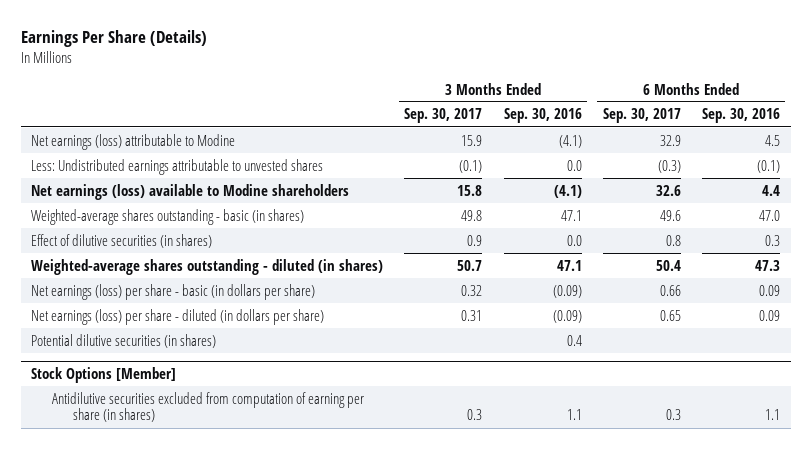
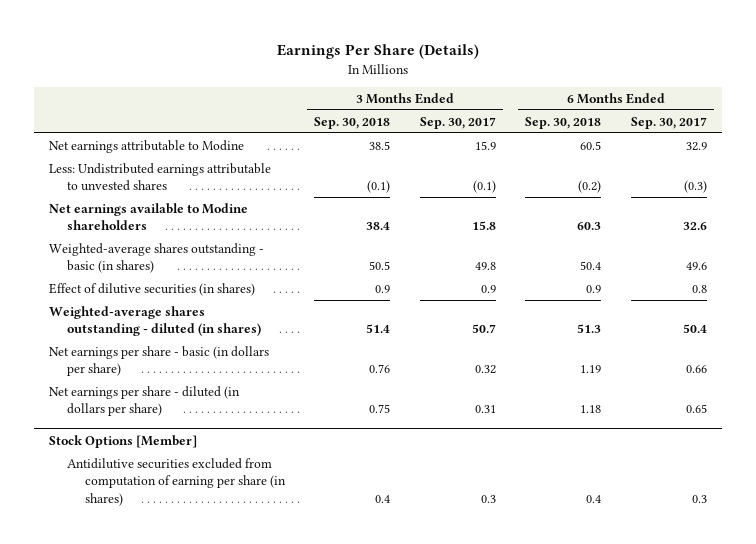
- | 3 Months Ended Sep. 30, 2017 | 3 Months Ended Sep. 30, 2016 | 6 Months Ended Sep. 30, 2017 | 6 Months Ended Sep. 30, 2016
+ | 3 Months Ended Sep. 30, 2018 | 3 Months Ended Sep. 30, 2017 | 6 Months Ended Sep. 30, 2018 | 6 Months Ended Sep. 30, 2017
- Net earnings (loss) attributable to Modine | 15.9 | (4.1) | 32.9 | 4.5
+ Net earnings attributable to Modine | 38.5 | 15.9 | 60.5 | 32.9
- Net earnings (loss) available to Modine shareholders | 15.8 | (4.1) | 32.6 | 4.4
+ Net earnings available to Modine shareholders | 38.4 | 15.8 | 60.3 | 32.6
- Net earnings (loss) per share - basic (in dollars per share) | 0.32 | (0.09) | 0.66 | 0.09
- Net earnings (loss) per share - diluted (in dollars per share) | 0.31 | (0.09) | 0.65 | 0.09
- Potential dilutive securities (in shares) | | 0.4 | |
+ Net earnings per share - basic (in dollars per share) | 0.76 | 0.32 | 1.19 | 0.66
+ Net earnings per share - diluted (in dollars per share) | 0.75 | 0.31 | 1.18 | 0.65

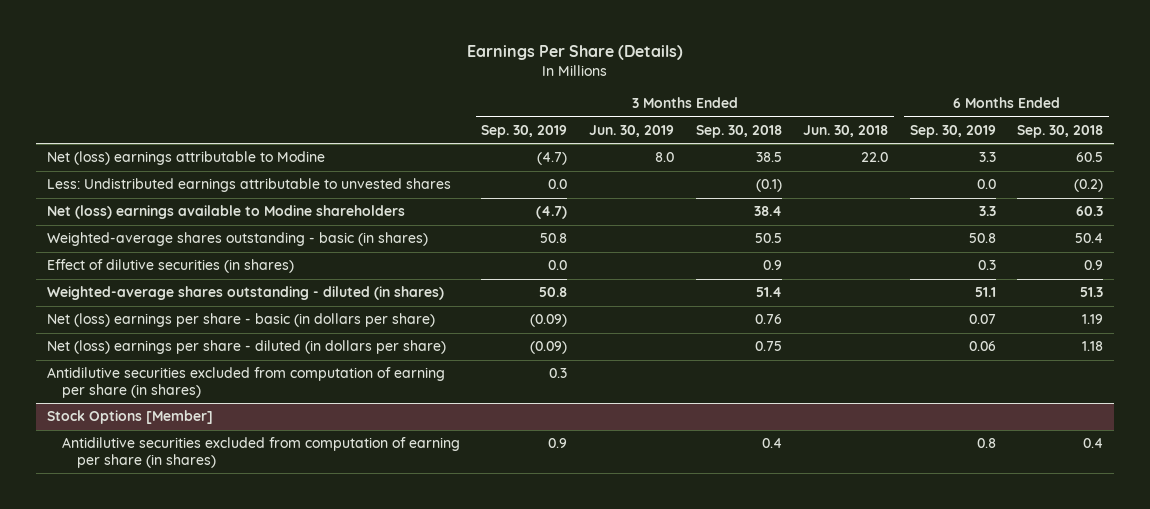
- | 3 Months Ended Sep. 30, 2018 | 3 Months Ended Sep. 30, 2017 | 6 Months Ended Sep. 30, 2018 | 6 Months Ended Sep. 30, 2017
+ | 3 Months Ended Sep. 30, 2019 | 3 Months Ended Jun. 30, 2019 | 3 Months Ended Sep. 30, 2018 | 3 Months Ended Jun. 30, 2018 | 6 Months Ended Sep. 30, 2019 | 6 Months Ended Sep. 30, 2018
- Net earnings attributable to Modine | 38.5 | 15.9 | 60.5 | 32.9
+ Net (loss) earnings attributable to Modine | (4.7) | 8.0 | 38.5 | 22.0 | 3.3 | 60.5
- Net earnings available to Modine shareholders | 38.4 | 15.8 | 60.3 | 32.6
+ Net (loss) earnings available to Modine shareholders | (4.7) | | 38.4 | | 3.3 | 60.3
- Net earnings per share - basic (in dollars per share) | 0.76 | 0.32 | 1.19 | 0.66
- Net earnings per share - diluted (in dollars per share) | 0.75 | 0.31 | 1.18 | 0.65
+ Net (loss) earnings per share - basic (in dollars per share) | (0.09) | | 0.76 | | 0.07 | 1.19
+ Net (loss) earnings per share - diluted (in dollars per share) | (0.09) | | 0.75 | | 0.06 | 1.18
+ Antidilutive securities excluded from computation of earning per share (in shares) | 0.3 | | | | |

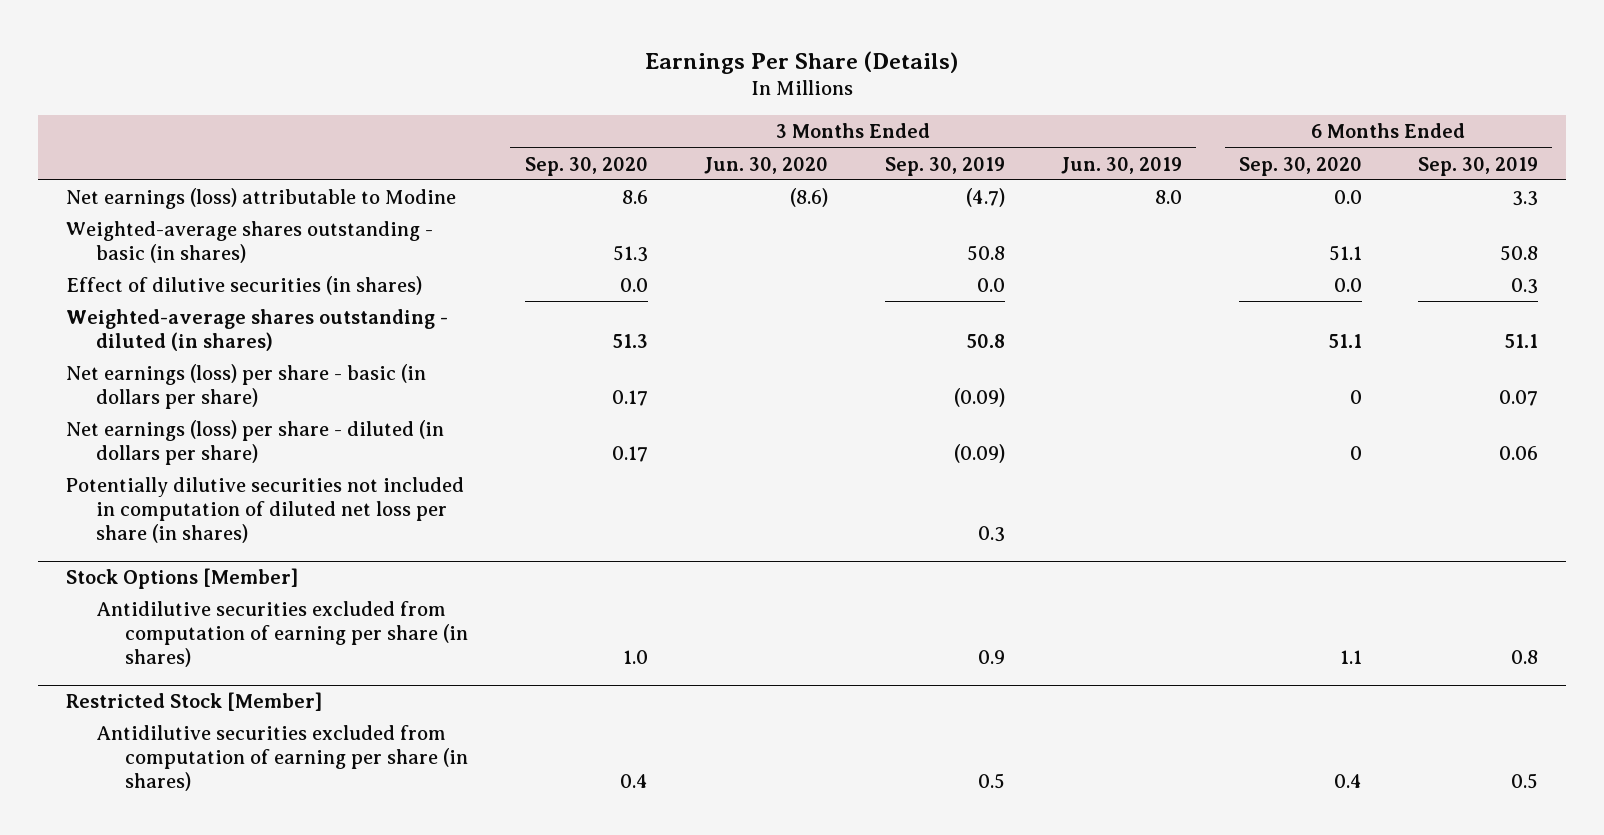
- | 3 Months Ended Sep. 30, 2019 | 3 Months Ended Jun. 30, 2019 | 3 Months Ended Sep. 30, 2018 | 3 Months Ended Jun. 30, 2018 | 6 Months Ended Sep. 30, 2019 | 6 Months Ended Sep. 30, 2018
+ | 3 Months Ended Sep. 30, 2020 | 3 Months Ended Jun. 30, 2020 | 3 Months Ended Sep. 30, 2019 | 3 Months Ended Jun. 30, 2019 | 6 Months Ended Sep. 30, 2020 | 6 Months Ended Sep. 30, 2019
- Net (loss) earnings attributable to Modine | (4.7) | 8.0 | 38.5 | 22.0 | 3.3 | 60.5
- Less: Undistributed earnings attributable to unvested shares | 0.0 | | (0.1) | | 0.0 | (0.2)
- Net (loss) earnings available to Modine shareholders | (4.7) | | 38.4 | | 3.3 | 60.3
+ Net earnings (loss) attributable to Modine | 8.6 | (8.6) | (4.7) | 8.0 | 0.0 | 3.3
- Net (loss) earnings per share - basic (in dollars per share) | (0.09) | | 0.76 | | 0.07 | 1.19
- Net (loss) earnings per share - diluted (in dollars per share) | (0.09) | | 0.75 | | 0.06 | 1.18
- Antidilutive securities excluded from computation of earning per share (in shares) | 0.3 | | | | |
+ Net earnings (loss) per share - basic (in dollars per share) | 0.17 | | (0.09) | | 0 | 0.07
+ Net earnings (loss) per share - diluted (in dollars per share) | 0.17 | | (0.09) | | 0 | 0.06
+ Potentially dilutive securities not included in computation of diluted net loss per share (in shares) | | | 0.3 | | |
+ Restricted Stock [Member]
+ Antidilutive securities excluded from computation of earning per share (in shares) | 0.4 | | 0.5 | | 0.4 | 0.5

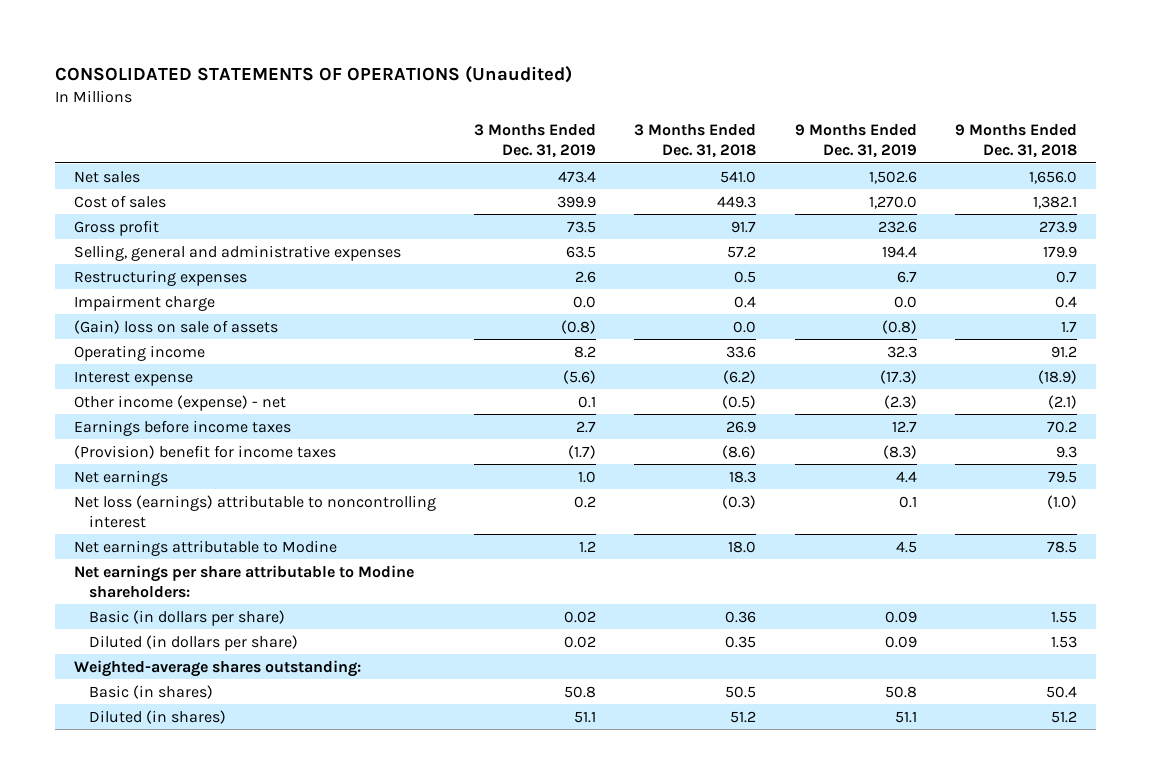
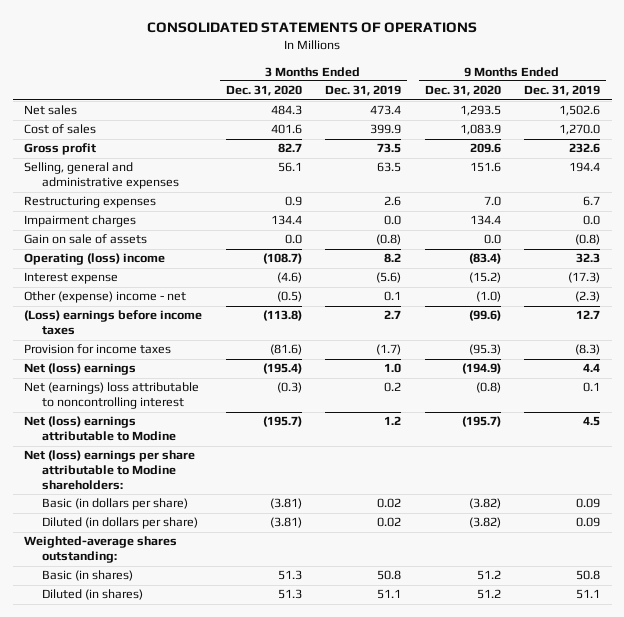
- CONSOLIDATED STATEMENTS OF OPERATIONS (Unaudited)
+ CONSOLIDATED STATEMENTS OF OPERATIONS
- | 3 Months Ended Dec. 31, 2019 | 3 Months Ended Dec. 31, 2018 | 9 Months Ended Dec. 31, 2019 | 9 Months Ended Dec. 31, 2018
+ | 3 Months Ended Dec. 31, 2020 | 3 Months Ended Dec. 31, 2019 | 9 Months Ended Dec. 31, 2020 | 9 Months Ended Dec. 31, 2019
- Impairment charge | 0.0 | 0.4 | 0.0 | 0.4
- (Gain) loss on sale of assets | (0.8) | 0.0 | (0.8) | 1.7
- Operating income | 8.2 | 33.6 | 32.3 | 91.2
+ Impairment charges | 134.4 | 0.0 | 134.4 | 0.0
+ Gain on sale of assets | 0.0 | (0.8) | 0.0 | (0.8)
+ Operating (loss) income | (108.7) | 8.2 | (83.4) | 32.3
- Other income (expense) - net | 0.1 | (0.5) | (2.3) | (2.1)
- Earnings before income taxes | 2.7 | 26.9 | 12.7 | 70.2
- (Provision) benefit for income taxes | (1.7) | (8.6) | (8.3) | 9.3
- Net earnings | 1.0 | 18.3 | 4.4 | 79.5
- Net loss (earnings) attributable to noncontrolling interest | 0.2 | (0.3) | 0.1 | (1.0)
- Net earnings attributable to Modine | 1.2 | 18.0 | 4.5 | 78.5
- Net earnings per share attributable to Modine shareholders:
+ Other (expense) income - net | (0.5) | 0.1 | (1.0) | (2.3)
+ (Loss) earnings before income taxes | (113.8) | 2.7 | (99.6) | 12.7
+ Provision for income taxes | (81.6) | (1.7) | (95.3) | (8.3)
+ Net (loss) earnings | (195.4) | 1.0 | (194.9) | 4.4
+ Net (earnings) loss attributable to noncontrolling interest | (0.3) | 0.2 | (0.8) | 0.1
+ Net (loss) earnings attributable to Modine | (195.7) | 1.2 | (195.7) | 4.5
+ Net (loss) earnings per share attributable to Modine shareholders:

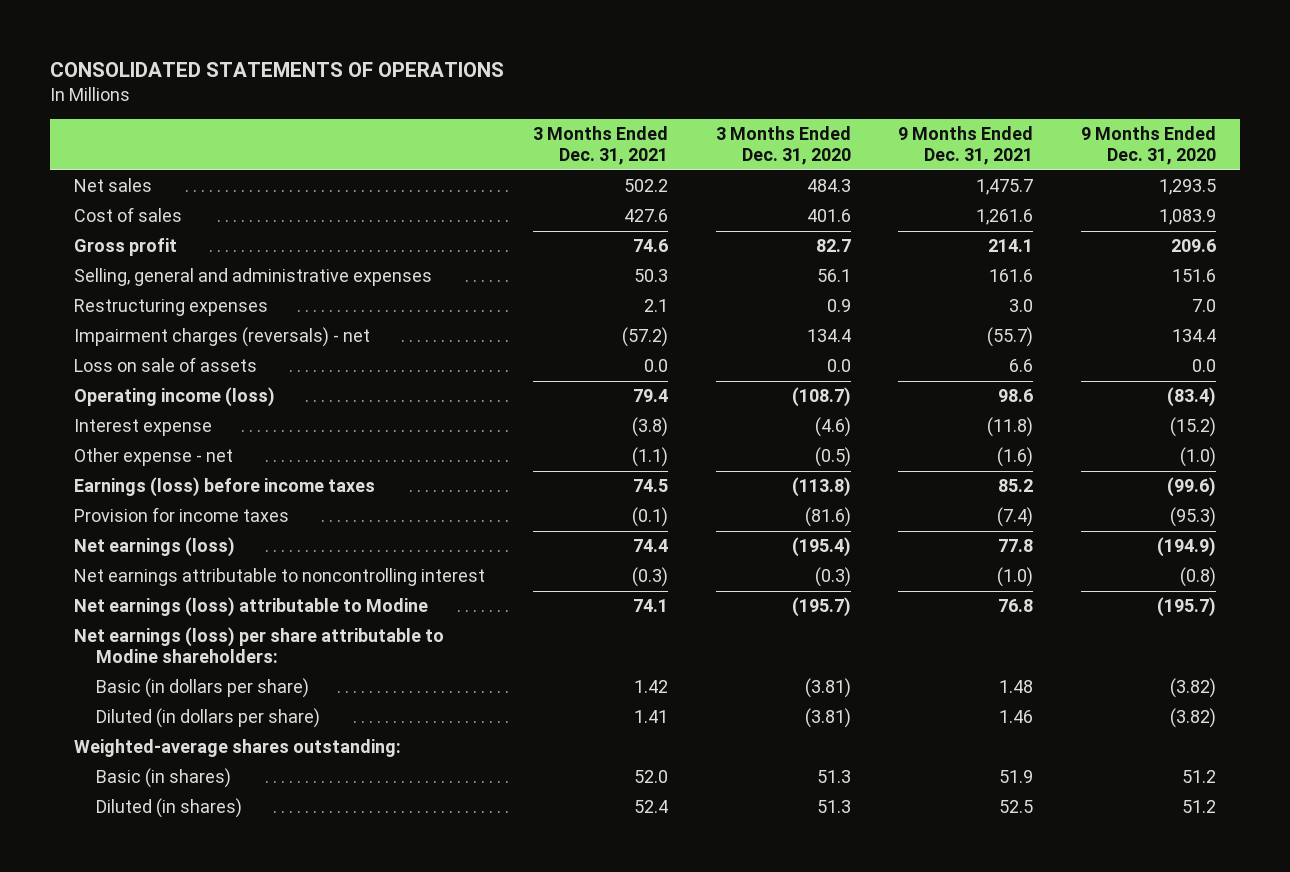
- | 3 Months Ended Dec. 31, 2020 | 3 Months Ended Dec. 31, 2019 | 9 Months Ended Dec. 31, 2020 | 9 Months Ended Dec. 31, 2019
+ | 3 Months Ended Dec. 31, 2021 | 3 Months Ended Dec. 31, 2020 | 9 Months Ended Dec. 31, 2021 | 9 Months Ended Dec. 31, 2020
- Impairment charges | 134.4 | 0.0 | 134.4 | 0.0
- Gain on sale of assets | 0.0 | (0.8) | 0.0 | (0.8)
- Operating (loss) income | (108.7) | 8.2 | (83.4) | 32.3
+ Impairment charges (reversals) - net | (57.2) | 134.4 | (55.7) | 134.4
+ Loss on sale of assets | 0.0 | 0.0 | 6.6 | 0.0
+ Operating income (loss) | 79.4 | (108.7) | 98.6 | (83.4)
- Other (expense) income - net | (0.5) | 0.1 | (1.0) | (2.3)
- (Loss) earnings before income taxes | (113.8) | 2.7 | (99.6) | 12.7
+ Other expense - net | (1.1) | (0.5) | (1.6) | (1.0)
+ Earnings (loss) before income taxes | 74.5 | (113.8) | 85.2 | (99.6)
- Net (loss) earnings | (195.4) | 1.0 | (194.9) | 4.4
- Net (earnings) loss attributable to noncontrolling interest | (0.3) | 0.2 | (0.8) | 0.1
- Net (loss) earnings attributable to Modine | (195.7) | 1.2 | (195.7) | 4.5
- Net (loss) earnings per share attributable to Modine shareholders:
+ Net earnings (loss) | 74.4 | (195.4) | 77.8 | (194.9)
+ Net earnings attributable to noncontrolling interest | (0.3) | (0.3) | (1.0) | (0.8)
+ Net earnings (loss) attributable to Modine | 74.1 | (195.7) | 76.8 | (195.7)
+ Net earnings (loss) per share attributable to Modine shareholders:

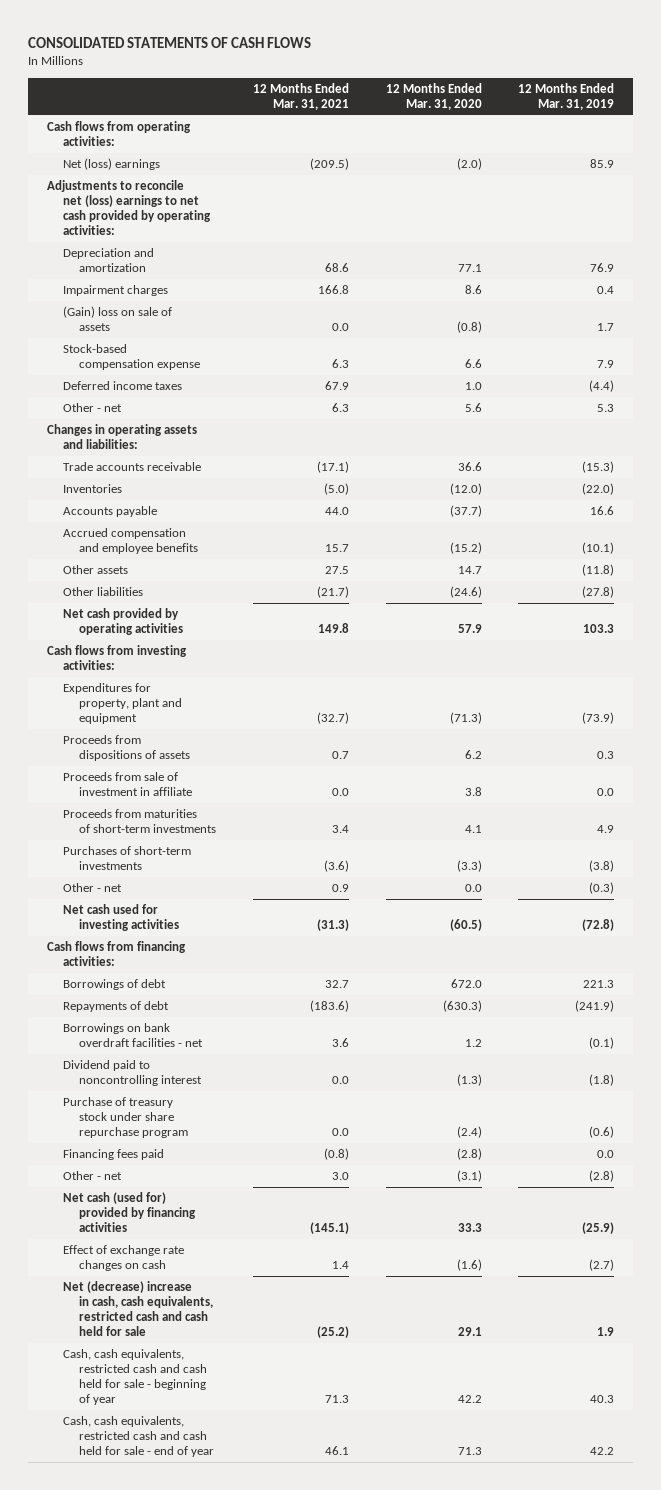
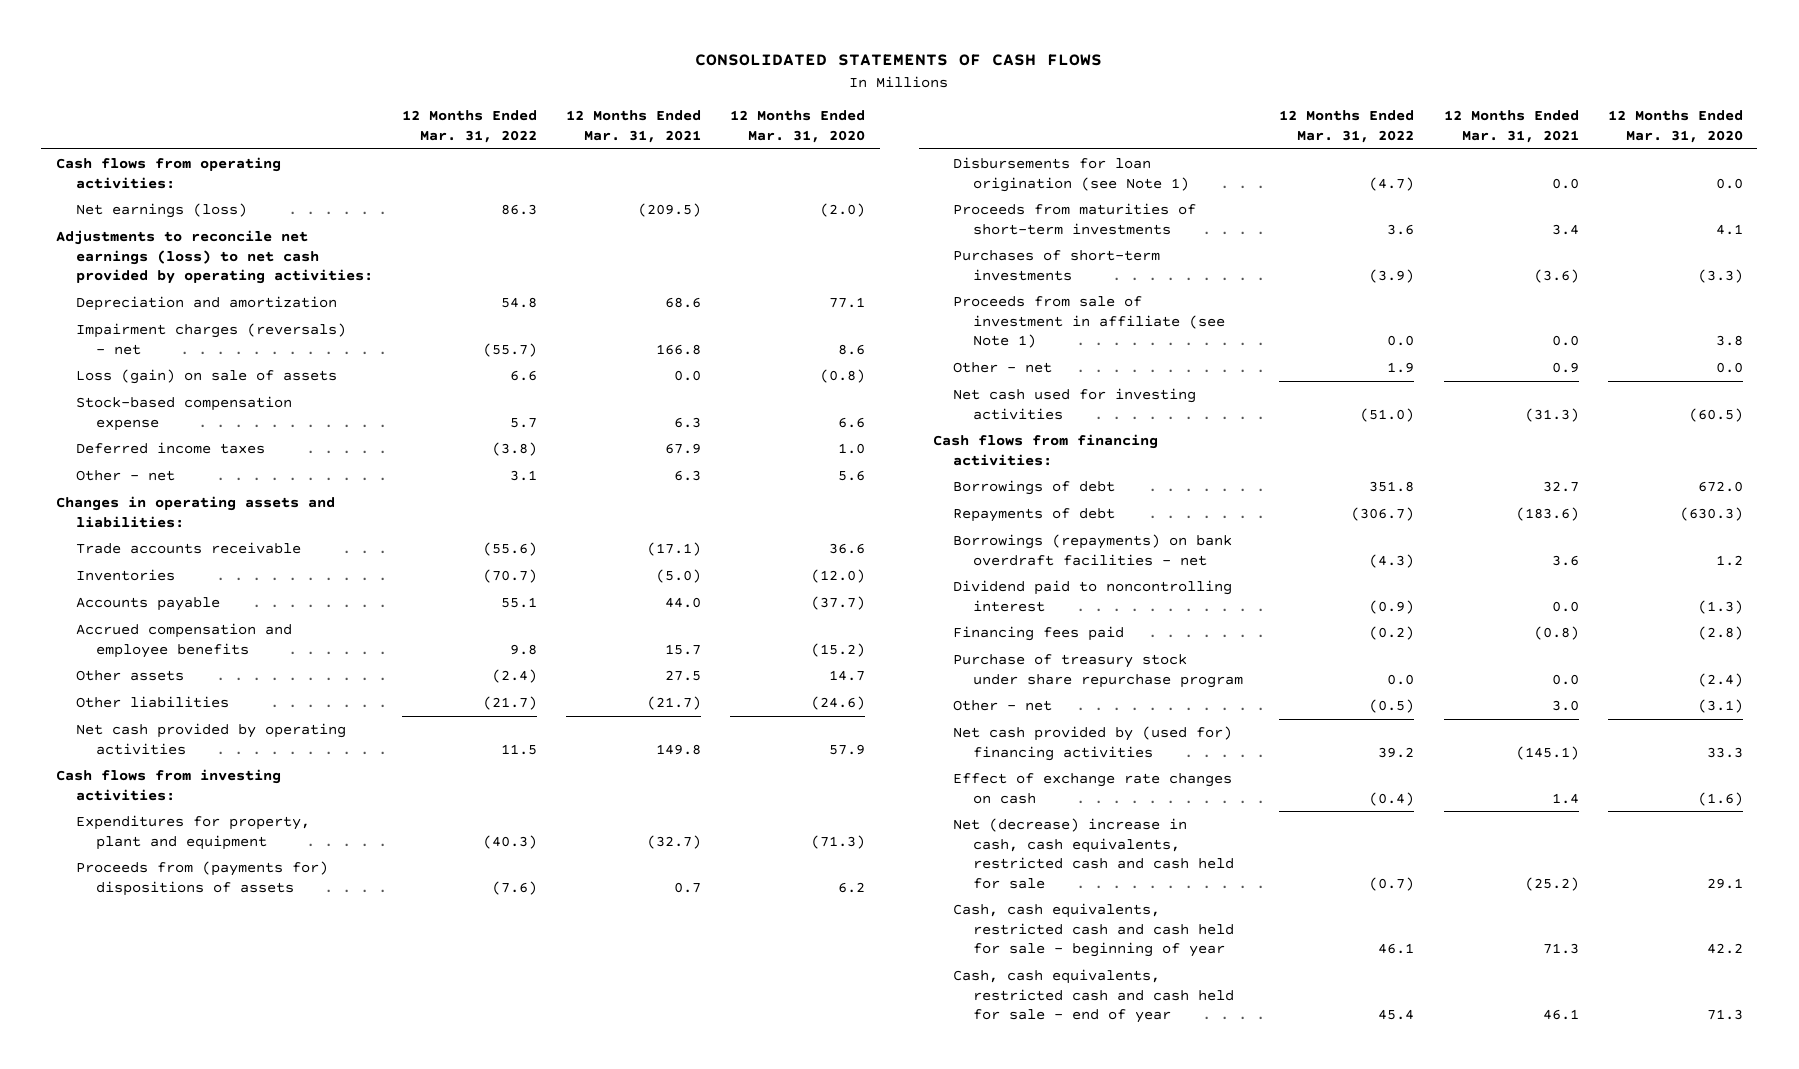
- | 12 Months Ended Mar. 31, 2021 | 12 Months Ended Mar. 31, 2020 | 12 Months Ended Mar. 31, 2019
+ | 12 Months Ended Mar. 31, 2022 | 12 Months Ended Mar. 31, 2021 | 12 Months Ended Mar. 31, 2020
- Net (loss) earnings | (209.5) | (2.0) | 85.9
- Adjustments to reconcile net (loss) earnings to net cash provided by operating activities:
+ Net earnings (loss) | 86.3 | (209.5) | (2.0)
+ Adjustments to reconcile net earnings (loss) to net cash provided by operating activities:
- Impairment charges | 166.8 | 8.6 | 0.4
- (Gain) loss on sale of assets | 0.0 | (0.8) | 1.7
+ Impairment charges (reversals) - net | (55.7) | 166.8 | 8.6
+ Loss (gain) on sale of assets | 6.6 | 0.0 | (0.8)
- Proceeds from dispositions of assets | 0.7 | 6.2 | 0.3
- Proceeds from sale of investment in affiliate | 0.0 | 3.8 | 0.0
+ Proceeds from (payments for) dispositions of assets | (7.6) | 0.7 | 6.2
+ Disbursements for loan origination (see Note 1) | (4.7) | 0.0 | 0.0
+ Proceeds from sale of investment in affiliate (see Note 1) | 0.0 | 0.0 | 3.8
- Borrowings on bank overdraft facilities - net | 3.6 | 1.2 | (0.1)
+ Borrowings (repayments) on bank overdraft facilities - net | (4.3) | 3.6 | 1.2
moved down: Purchase of treasury stock under share repurchase program | 0.0 | 0.0 | (2.4)
- Net cash (used for) provided by financing activities | (145.1) | 33.3 | (25.9)
+ Net cash provided by (used for) financing activities | 39.2 | (145.1) | 33.3

